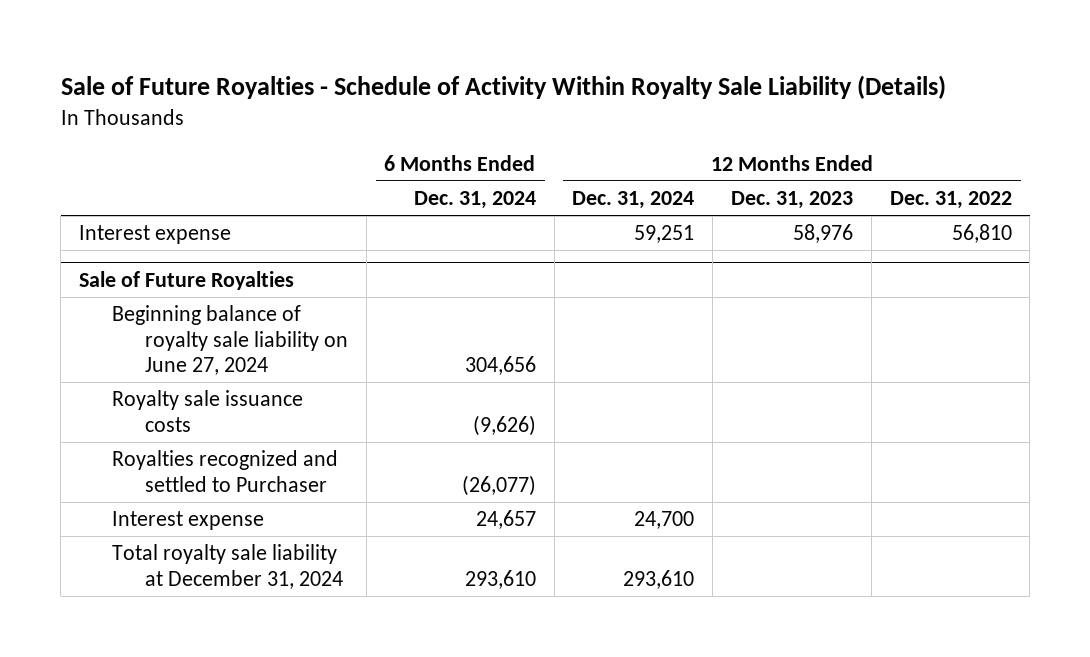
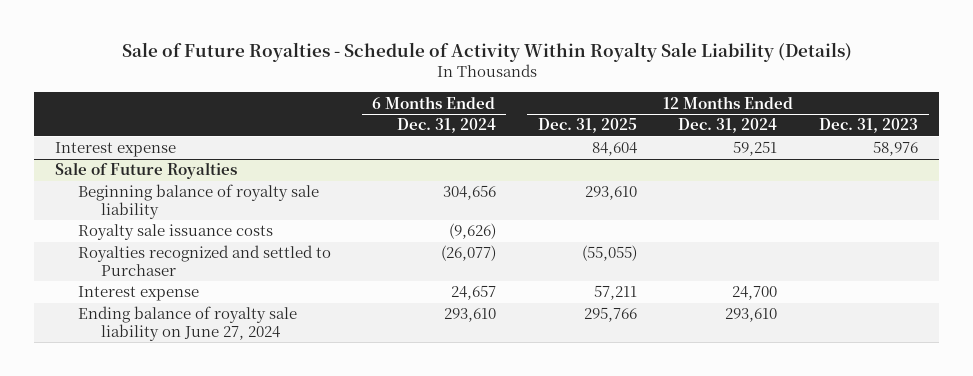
- | 6 Months Ended Dec. 31, 2024 | 12 Months Ended Dec. 31, 2024 | 12 Months Ended Dec. 31, 2023 | 12 Months Ended Dec. 31, 2022
+ | 6 Months Ended Dec. 31, 2024 | 12 Months Ended Dec. 31, 2025 | 12 Months Ended Dec. 31, 2024 | 12 Months Ended Dec. 31, 2023
@ Sale of Future Royalties
- Beginning balance of royalty sale liability on June 27, 2024 | 304,656 | | |
+ Beginning balance of royalty sale liability | 304,656 | 293,610 | |
- Total royalty sale liability at December 31, 2024 | 293,610 | 293,610 | |
+ Ending balance of royalty sale liability on June 27, 2024 | 293,610 | 295,766 | 293,610 |

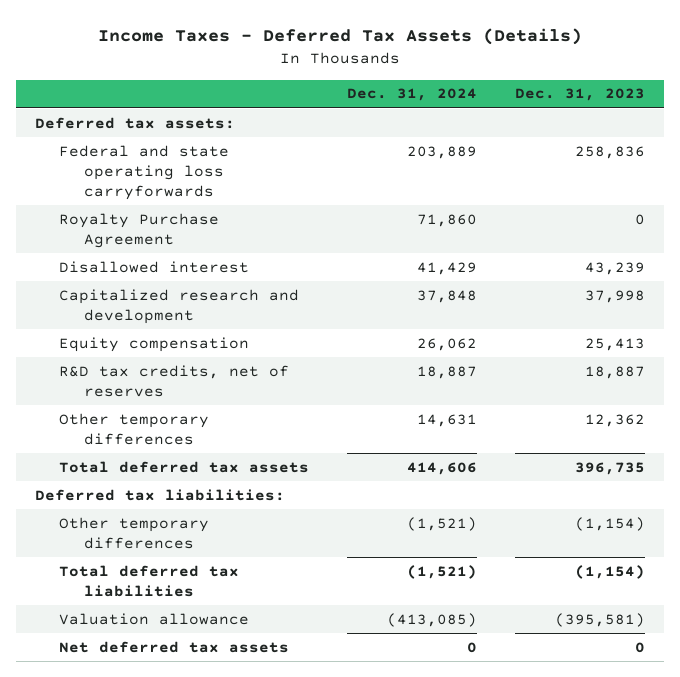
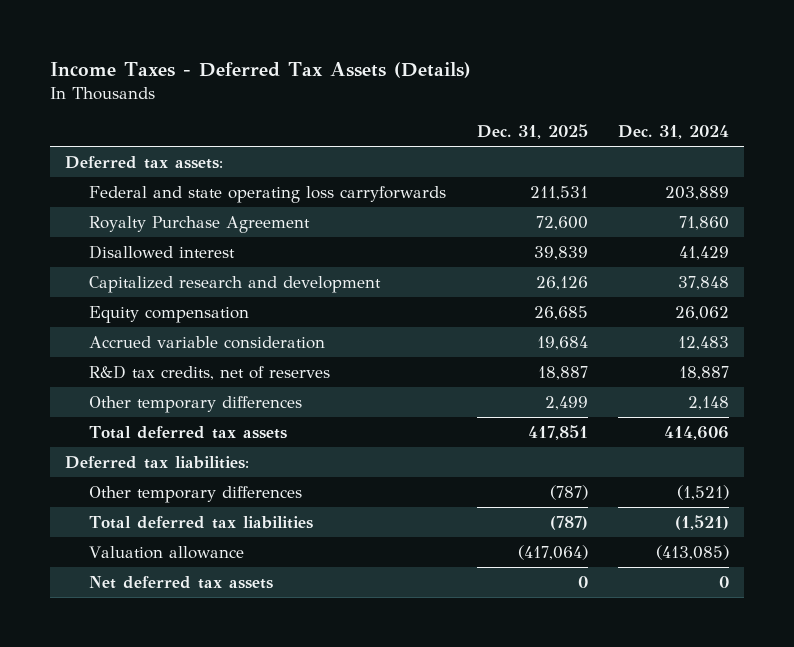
- | Dec. 31, 2024 | Dec. 31, 2023
+ | Dec. 31, 2025 | Dec. 31, 2024
+ Accrued variable consideration | 19,684 | 12,483
- Other temporary differences | 14,631 | 12,362
+ Other temporary differences | 2,499 | 2,148

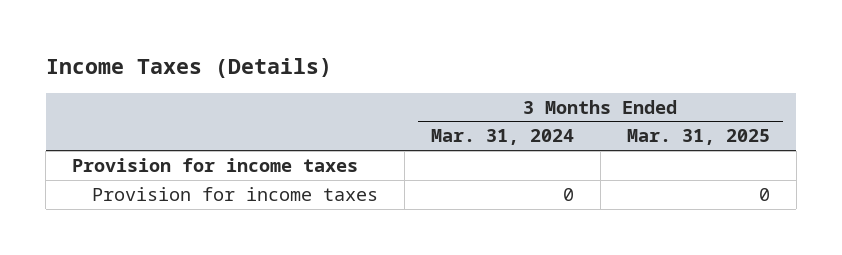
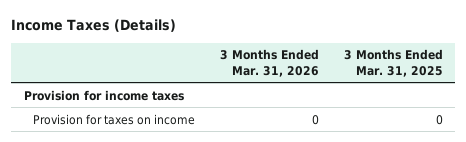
- | 3 Months Ended Mar. 31, 2024 | 3 Months Ended Mar. 31, 2025
+ | 3 Months Ended Mar. 31, 2026 | 3 Months Ended Mar. 31, 2025
- Provision for income taxes | 0 | 0
+ Provision for taxes on income | 0 | 0

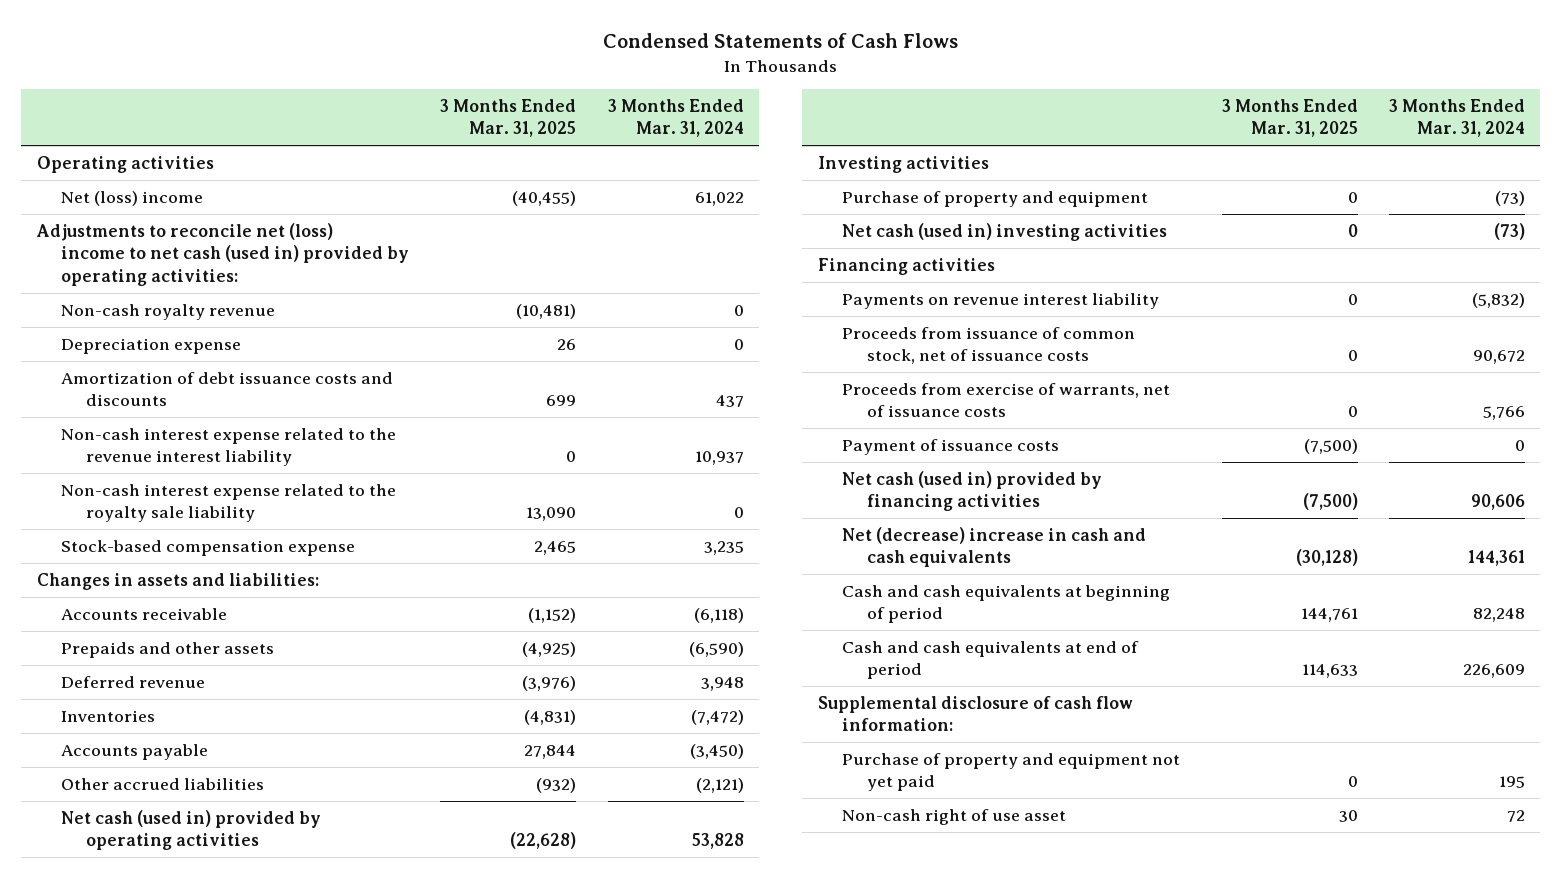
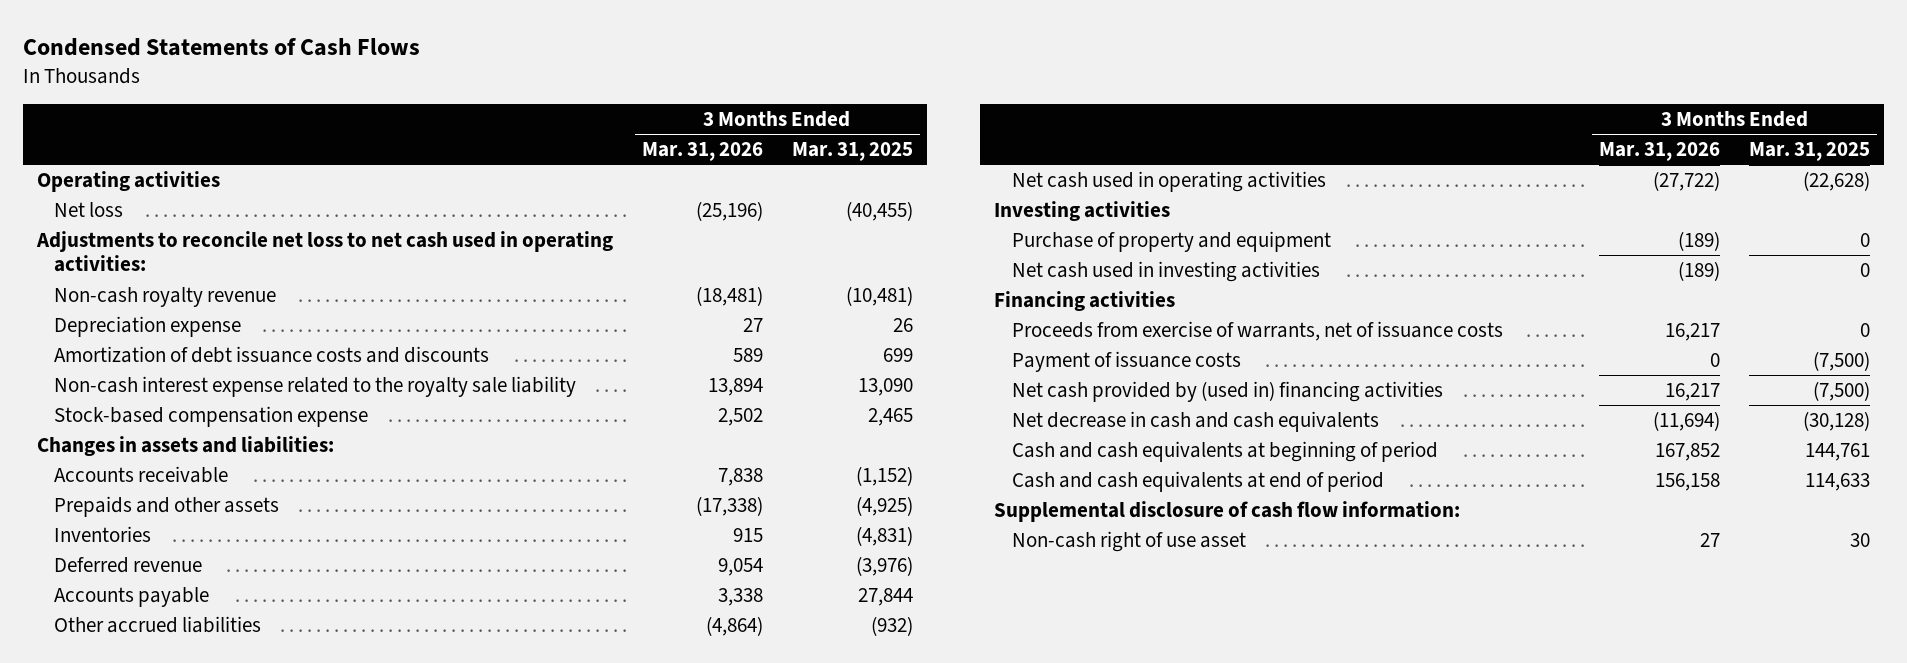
- | 3 Months Ended Mar. 31, 2025 | 3 Months Ended Mar. 31, 2024
+ | 3 Months Ended Mar. 31, 2026 | 3 Months Ended Mar. 31, 2025
- Net (loss) income | (40,455) | 61,022
- Adjustments to reconcile net (loss) income to net cash (used in) provided by operating activities:
+ Net loss | (25,196) | (40,455)
+ Adjustments to reconcile net loss to net cash used in operating activities:
- Non-cash interest expense related to the revenue interest liability | 0 | 10,937
moved down: Deferred revenue | 9,054 | (3,976)
- Net cash (used in) provided by operating activities | (22,628) | 53,828
+ Net cash used in operating activities | (27,722) | (22,628)
- Net cash (used in) investing activities | 0 | (73)
+ Net cash used in investing activities | (189) | 0
- Payments on revenue interest liability | 0 | (5,832)
- Proceeds from issuance of common stock, net of issuance costs | 0 | 90,672
- Net cash (used in) provided by financing activities | (7,500) | 90,606
- Net (decrease) increase in cash and cash equivalents | (30,128) | 144,361
+ Net cash provided by (used in) financing activities | 16,217 | (7,500)
+ Net decrease in cash and cash equivalents | (11,694) | (30,128)
- Purchase of property and equipment not yet paid | 0 | 195

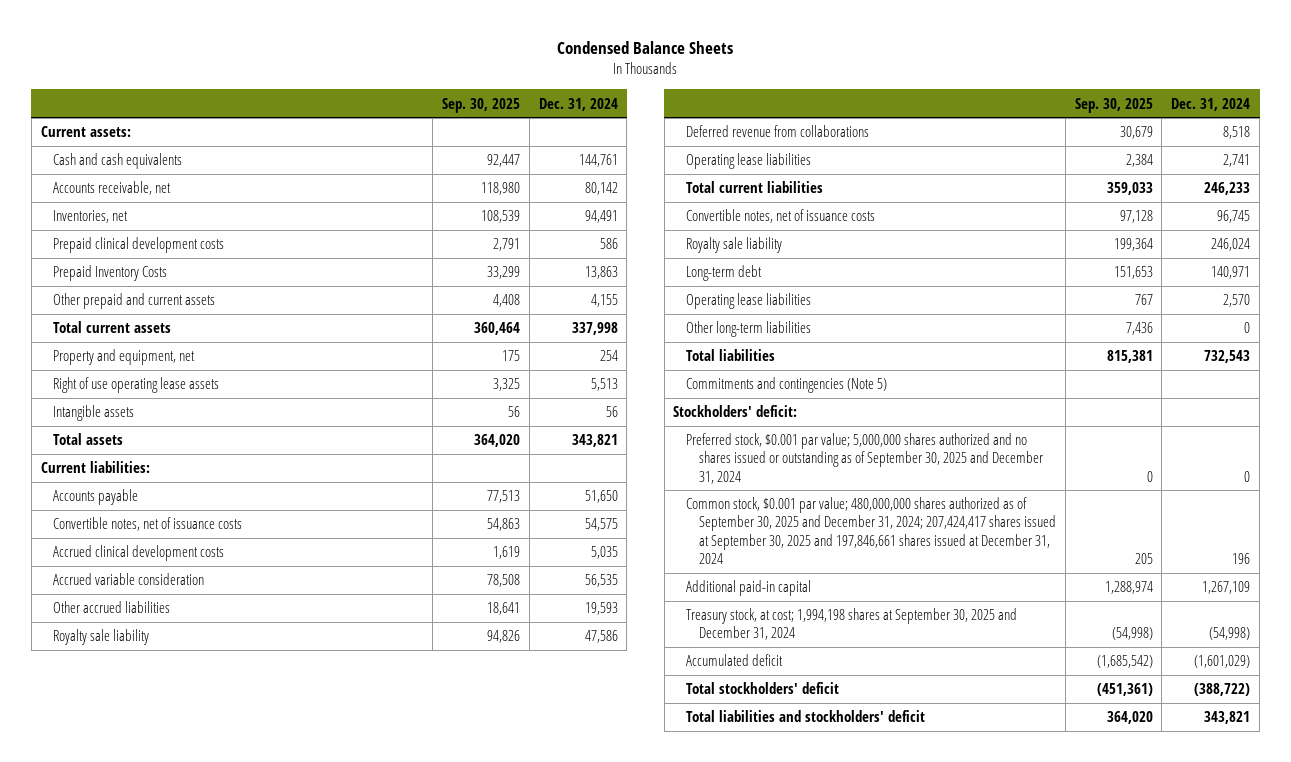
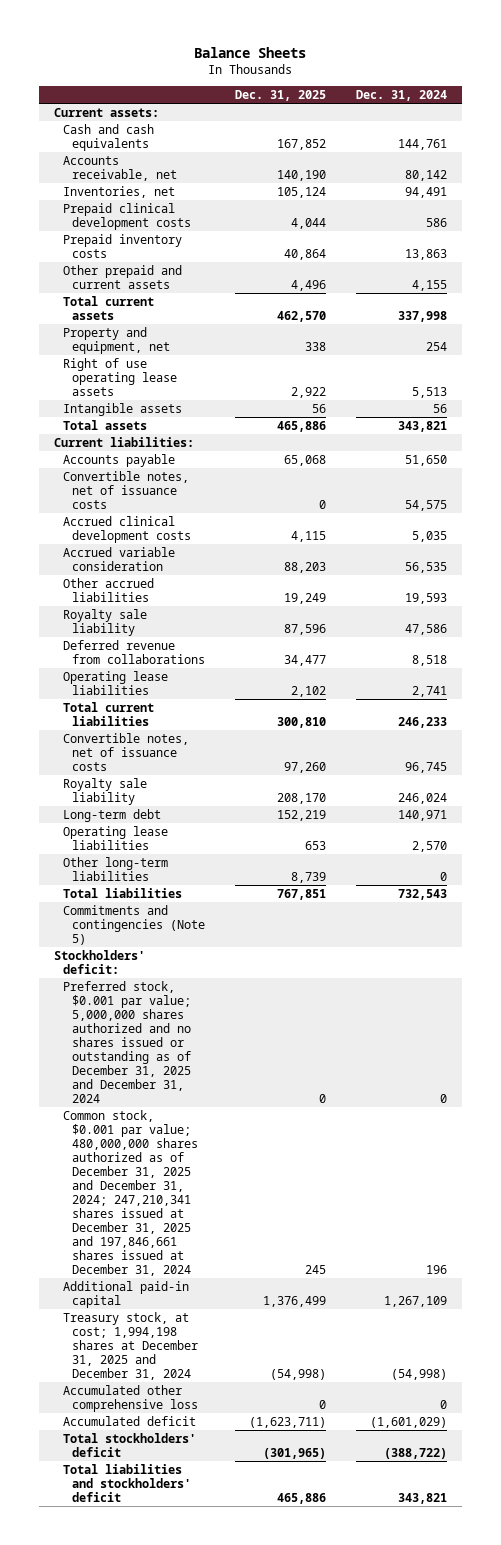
- Condensed Balance Sheets
+ Balance Sheets
- | Sep. 30, 2025 | Dec. 31, 2024
+ | Dec. 31, 2025 | Dec. 31, 2024
- Prepaid Inventory Costs | 33,299 | 13,863
+ Prepaid inventory costs | 40,864 | 13,863
- Preferred stock, $0.001 par value; 5,000,000 shares authorized and no shares issued or outstanding as of September 30, 2025 and December 31, 2024 | 0 | 0
- Common stock, $0.001 par value; 480,000,000 shares authorized as of September 30, 2025 and December 31, 2024; 207,424,417 shares issued at September 30, 2025 and 197,846,661 shares issued at December 31, 2024 | 205 | 196
+ Preferred stock, $0.001 par value; 5,000,000 shares authorized and no shares issued or outstanding as of December 31, 2025 and December 31, 2024 | 0 | 0
+ Common stock, $0.001 par value; 480,000,000 shares authorized as of December 31, 2025 and December 31, 2024; 247,210,341 shares issued at December 31, 2025 and 197,846,661 shares issued at December 31, 2024 | 245 | 196
- Treasury stock, at cost; 1,994,198 shares at September 30, 2025 and December 31, 2024 | (54,998) | (54,998)
+ Treasury stock, at cost; 1,994,198 shares at December 31, 2025 and December 31, 2024 | (54,998) | (54,998)
+ Accumulated other comprehensive loss | 0 | 0

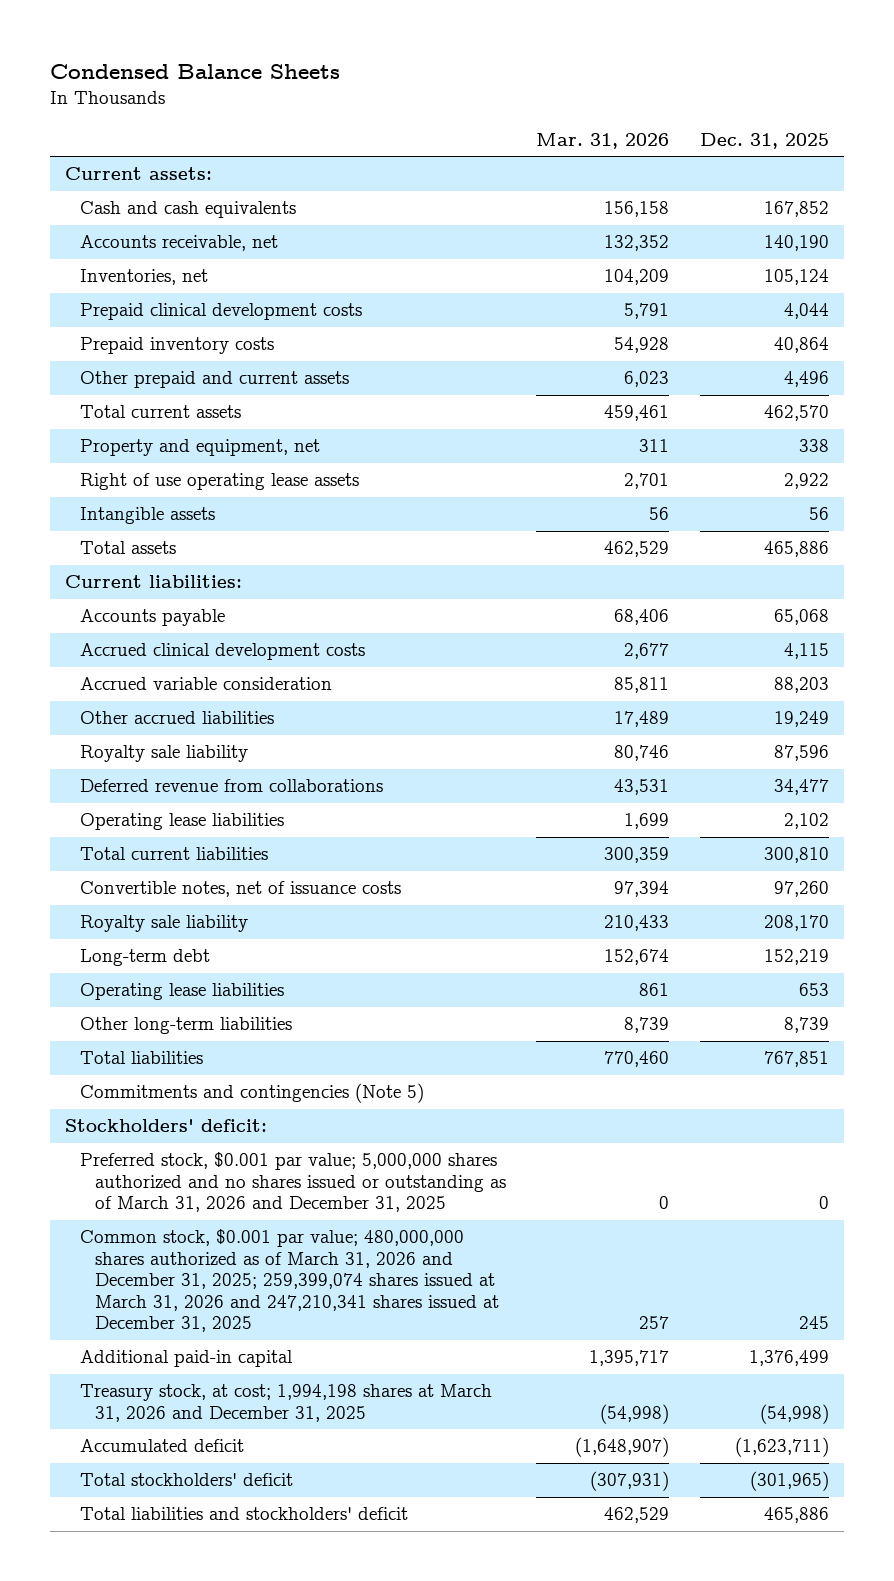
- Balance Sheets
+ Condensed Balance Sheets
- | Dec. 31, 2025 | Dec. 31, 2024
+ | Mar. 31, 2026 | Dec. 31, 2025
- Convertible notes, net of issuance costs | 0 | 54,575
- Preferred stock, $0.001 par value; 5,000,000 shares authorized and no shares issued or outstanding as of December 31, 2025 and December 31, 2024 | 0 | 0
- Common stock, $0.001 par value; 480,000,000 shares authorized as of December 31, 2025 and December 31, 2024; 247,210,341 shares issued at December 31, 2025 and 197,846,661 shares issued at December 31, 2024 | 245 | 196
+ Preferred stock, $0.001 par value; 5,000,000 shares authorized and no shares issued or outstanding as of March 31, 2026 and December 31, 2025 | 0 | 0
+ Common stock, $0.001 par value; 480,000,000 shares authorized as of March 31, 2026 and December 31, 2025; 259,399,074 shares issued at March 31, 2026 and 247,210,341 shares issued at December 31, 2025 | 257 | 245
- Treasury stock, at cost; 1,994,198 shares at December 31, 2025 and December 31, 2024 | (54,998) | (54,998)
- Accumulated other comprehensive loss | 0 | 0
+ Treasury stock, at cost; 1,994,198 shares at March 31, 2026 and December 31, 2025 | (54,998) | (54,998)

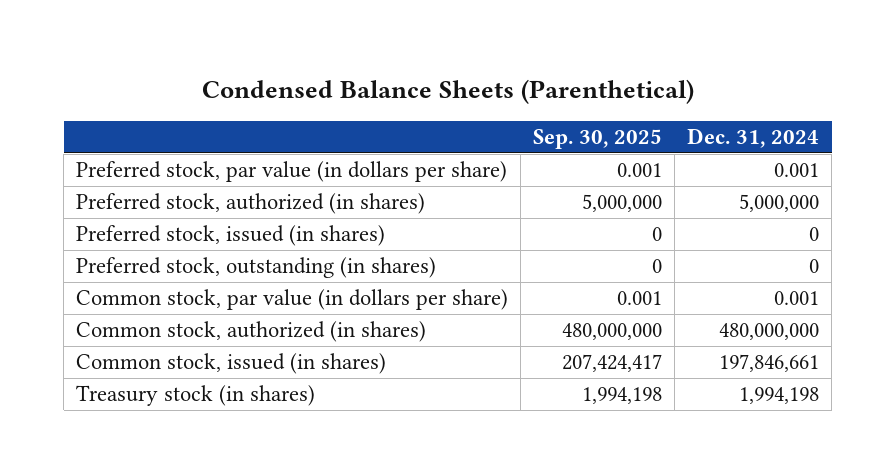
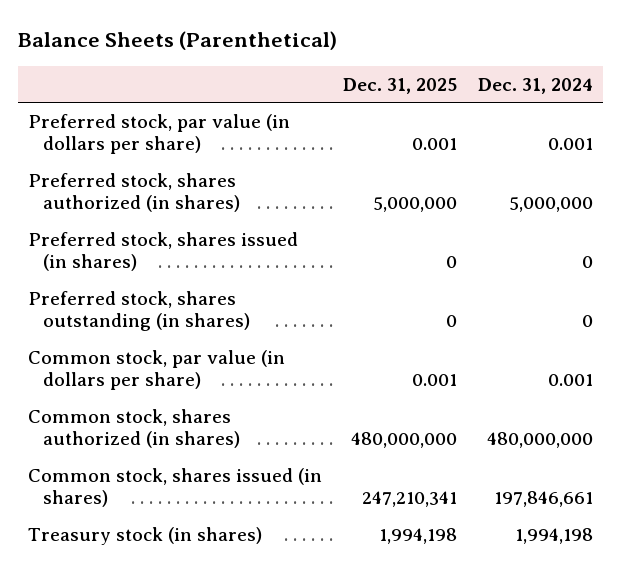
- Condensed Balance Sheets (Parenthetical)
+ Balance Sheets (Parenthetical)
- | Sep. 30, 2025 | Dec. 31, 2024
+ | Dec. 31, 2025 | Dec. 31, 2024
- Preferred stock, authorized (in shares) | 5,000,000 | 5,000,000
- Preferred stock, issued (in shares) | 0 | 0
- Preferred stock, outstanding (in shares) | 0 | 0
+ Preferred stock, shares authorized (in shares) | 5,000,000 | 5,000,000
+ Preferred stock, shares issued (in shares) | 0 | 0
+ Preferred stock, shares outstanding (in shares) | 0 | 0
- Common stock, authorized (in shares) | 480,000,000 | 480,000,000
- Common stock, issued (in shares) | 207,424,417 | 197,846,661
+ Common stock, shares authorized (in shares) | 480,000,000 | 480,000,000
+ Common stock, shares issued (in shares) | 247,210,341 | 197,846,661

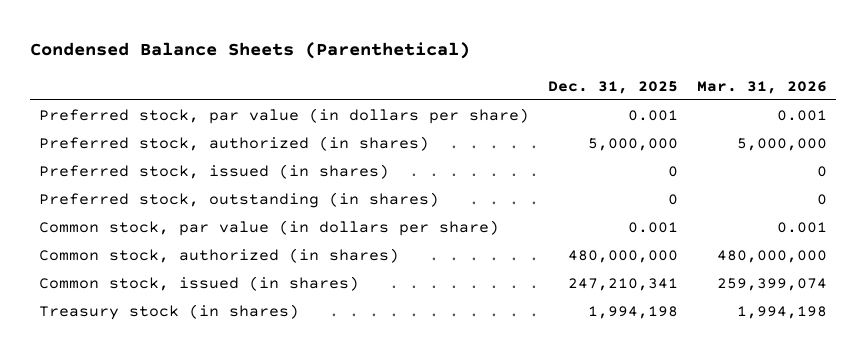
- Balance Sheets (Parenthetical)
+ Condensed Balance Sheets (Parenthetical)
- | Dec. 31, 2025 | Dec. 31, 2024
+ | Dec. 31, 2025 | Mar. 31, 2026
- Preferred stock, shares authorized (in shares) | 5,000,000 | 5,000,000
- Preferred stock, shares issued (in shares) | 0 | 0
- Preferred stock, shares outstanding (in shares) | 0 | 0
+ Preferred stock, authorized (in shares) | 5,000,000 | 5,000,000
+ Preferred stock, issued (in shares) | 0 | 0
+ Preferred stock, outstanding (in shares) | 0 | 0
- Common stock, shares authorized (in shares) | 480,000,000 | 480,000,000
- Common stock, shares issued (in shares) | 247,210,341 | 197,846,661
+ Common stock, authorized (in shares) | 480,000,000 | 480,000,000
+ Common stock, issued (in shares) | 247,210,341 | 259,399,074

